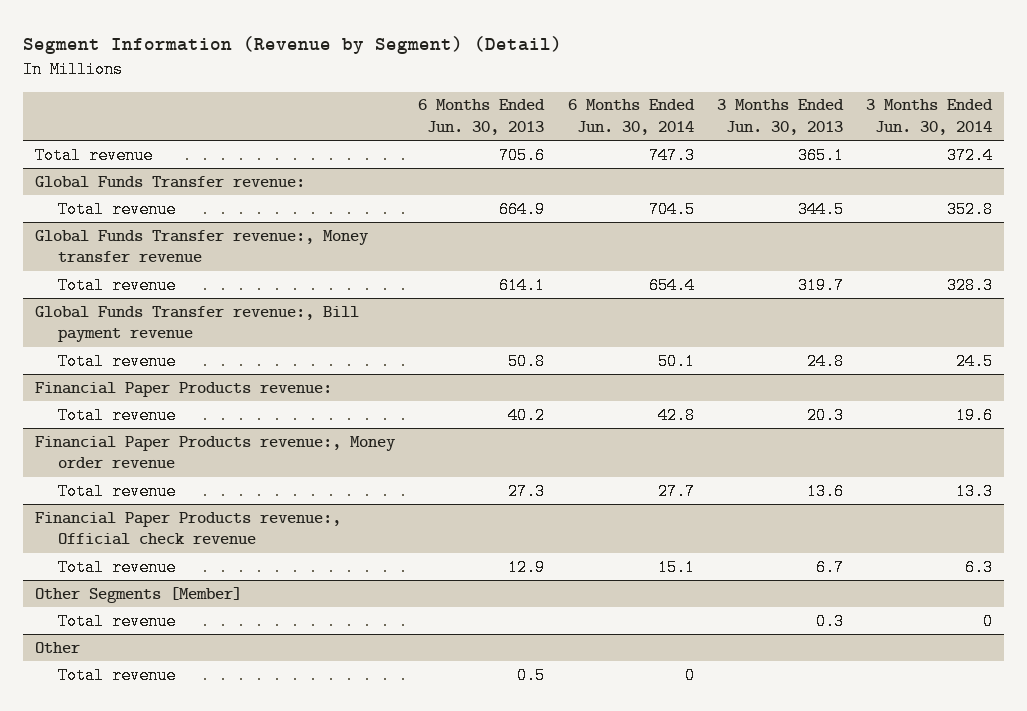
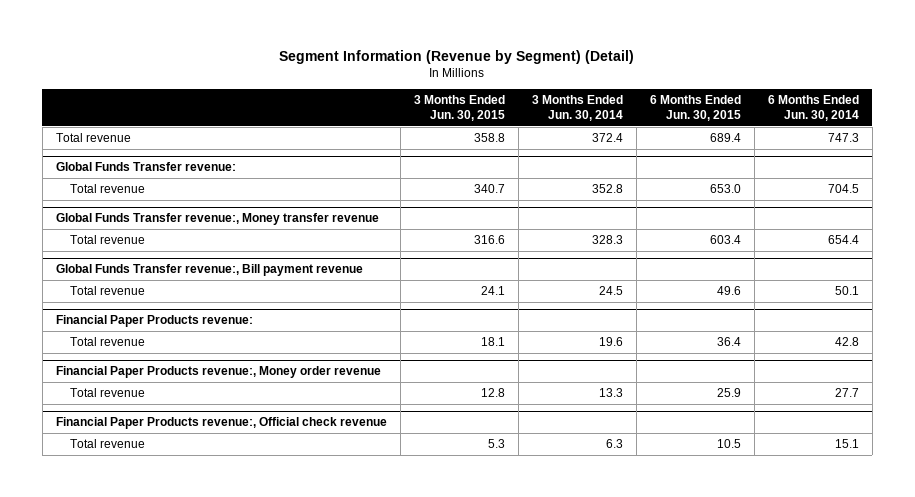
- | 6 Months Ended Jun. 30, 2013 | 6 Months Ended Jun. 30, 2014 | 3 Months Ended Jun. 30, 2013 | 3 Months Ended Jun. 30, 2014
+ | 3 Months Ended Jun. 30, 2015 | 3 Months Ended Jun. 30, 2014 | 6 Months Ended Jun. 30, 2015 | 6 Months Ended Jun. 30, 2014
- Other Segments [Member]
- Total revenue | | | 0.3 | 0
- Other
- Total revenue | 0.5 | 0 | |

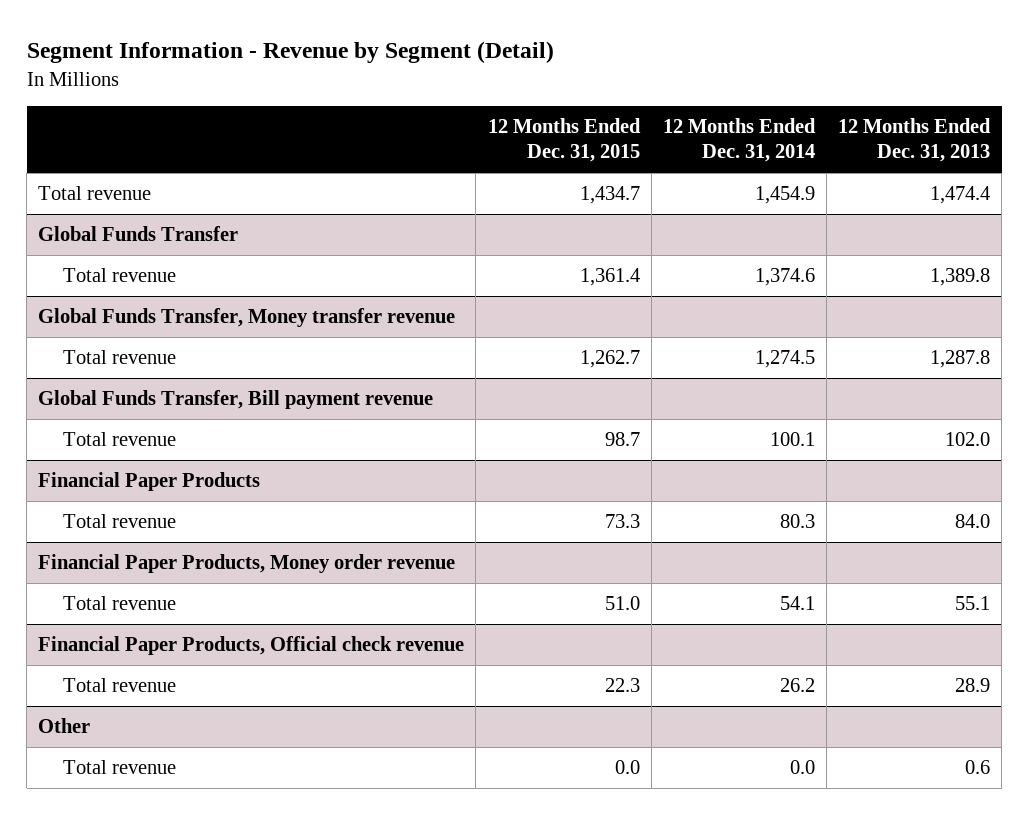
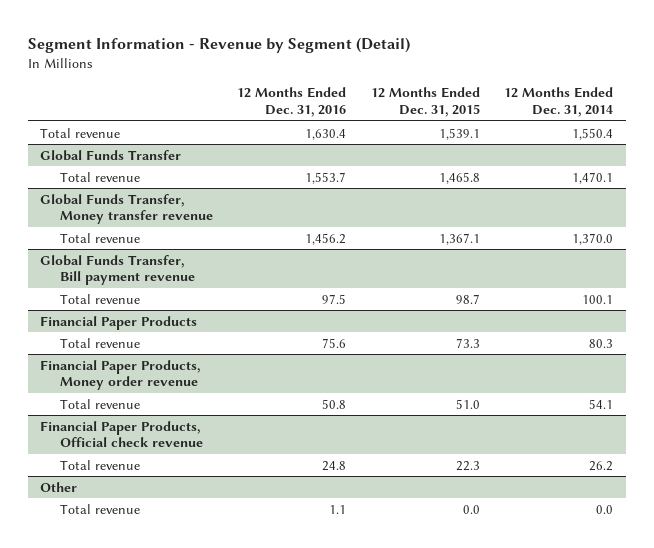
- | 12 Months Ended Dec. 31, 2015 | 12 Months Ended Dec. 31, 2014 | 12 Months Ended Dec. 31, 2013
+ | 12 Months Ended Dec. 31, 2016 | 12 Months Ended Dec. 31, 2015 | 12 Months Ended Dec. 31, 2014
- Total revenue | 1,434.7 | 1,454.9 | 1,474.4
+ Total revenue | 1,630.4 | 1,539.1 | 1,550.4
@ Global Funds Transfer
- Total revenue | 1,361.4 | 1,374.6 | 1,389.8
+ Total revenue | 1,553.7 | 1,465.8 | 1,470.1
@ Global Funds Transfer, Money transfer revenue
- Total revenue | 1,262.7 | 1,274.5 | 1,287.8
+ Total revenue | 1,456.2 | 1,367.1 | 1,370.0

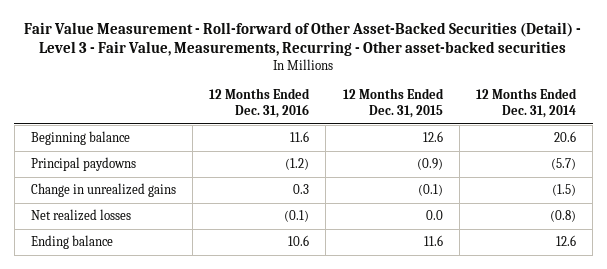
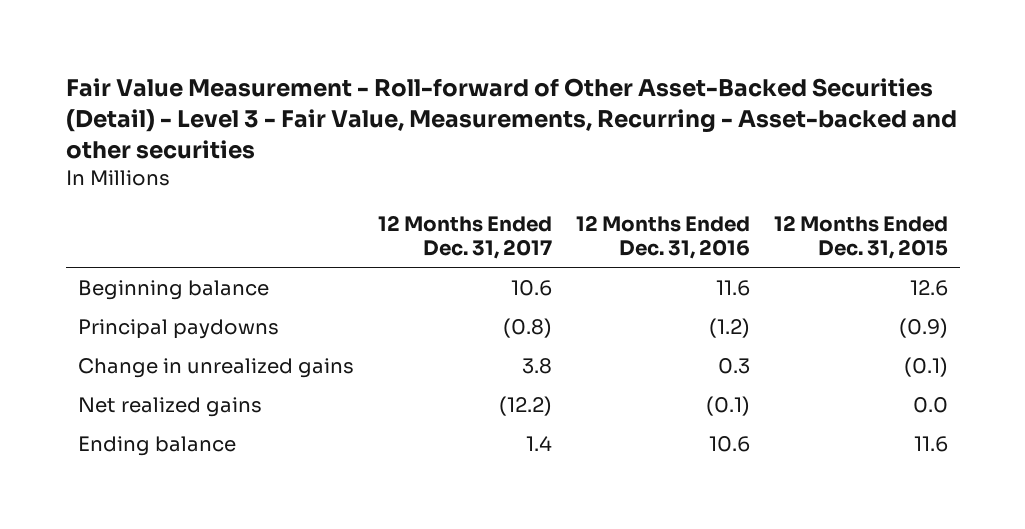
- Fair Value Measurement - Roll-forward of Other Asset-Backed Securities (Detail) - Level 3 - Fair Value, Measurements, Recurring - Other asset-backed securities
+ Fair Value Measurement - Roll-forward of Other Asset-Backed Securities (Detail) - Level 3 - Fair Value, Measurements, Recurring - Asset-backed and other securities
- | 12 Months Ended Dec. 31, 2016 | 12 Months Ended Dec. 31, 2015 | 12 Months Ended Dec. 31, 2014
+ | 12 Months Ended Dec. 31, 2017 | 12 Months Ended Dec. 31, 2016 | 12 Months Ended Dec. 31, 2015
- Net realized losses | (0.1) | 0.0 | (0.8)
+ Net realized gains | (12.2) | (0.1) | 0.0

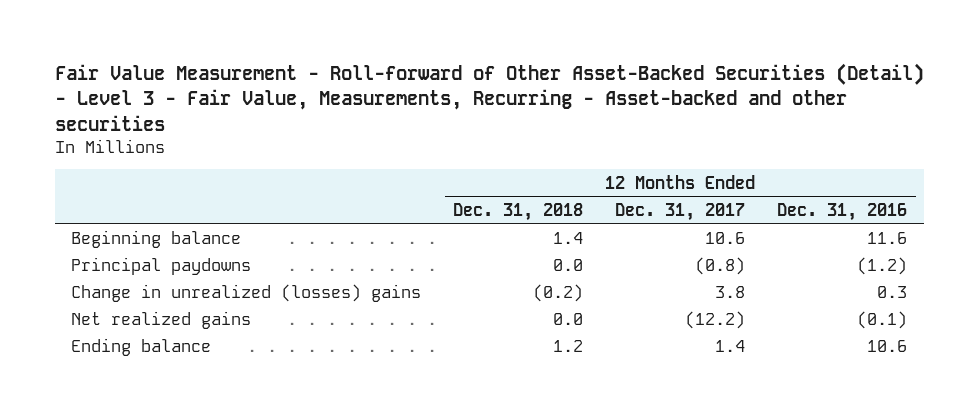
- | 12 Months Ended Dec. 31, 2017 | 12 Months Ended Dec. 31, 2016 | 12 Months Ended Dec. 31, 2015
+ | 12 Months Ended Dec. 31, 2018 | 12 Months Ended Dec. 31, 2017 | 12 Months Ended Dec. 31, 2016
- Change in unrealized gains | 3.8 | 0.3 | (0.1)
+ Change in unrealized (losses) gains | (0.2) | 3.8 | 0.3

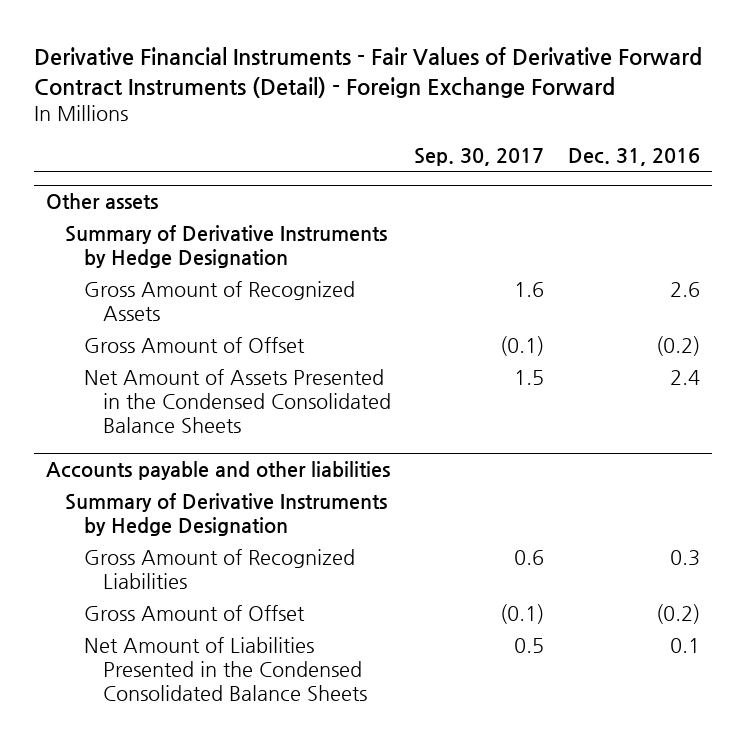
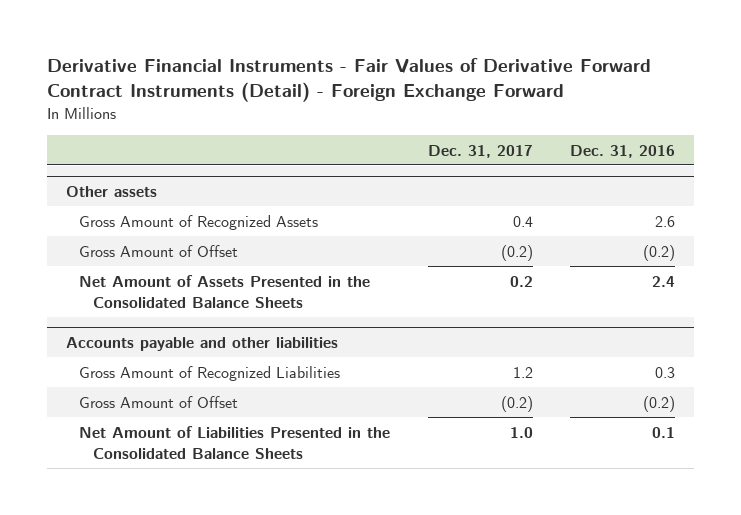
- | Sep. 30, 2017 | Dec. 31, 2016
+ | Dec. 31, 2017 | Dec. 31, 2016
@ Other assets
- Summary of Derivative Instruments by Hedge Designation
- Net Amount of Assets Presented in the Condensed Consolidated Balance Sheets | 1.5 | 2.4
+ Net Amount of Assets Presented in the Consolidated Balance Sheets | 0.2 | 2.4
@ Accounts payable and other liabilities
- Summary of Derivative Instruments by Hedge Designation
- Net Amount of Liabilities Presented in the Condensed Consolidated Balance Sheets | 0.5 | 0.1
+ Net Amount of Liabilities Presented in the Consolidated Balance Sheets | 1.0 | 0.1

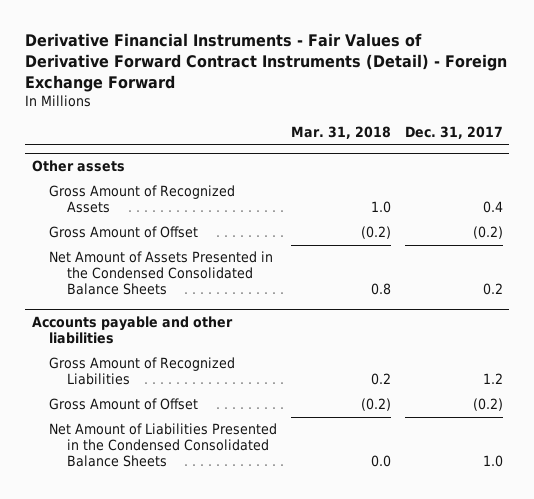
- | Dec. 31, 2017 | Dec. 31, 2016
+ | Mar. 31, 2018 | Dec. 31, 2017
@ Other assets
- Net Amount of Assets Presented in the Consolidated Balance Sheets | 0.2 | 2.4
+ Net Amount of Assets Presented in the Condensed Consolidated Balance Sheets | 0.8 | 0.2
@ Accounts payable and other liabilities
- Net Amount of Liabilities Presented in the Consolidated Balance Sheets | 1.0 | 0.1
+ Net Amount of Liabilities Presented in the Condensed Consolidated Balance Sheets | 0.0 | 1.0

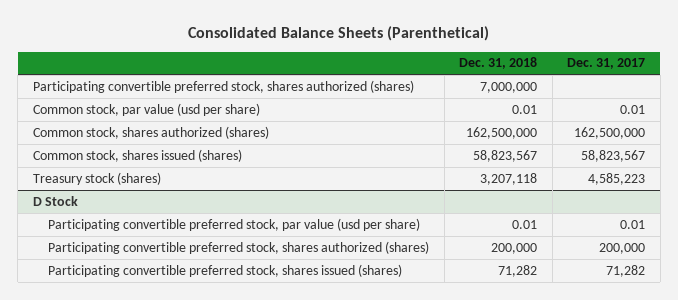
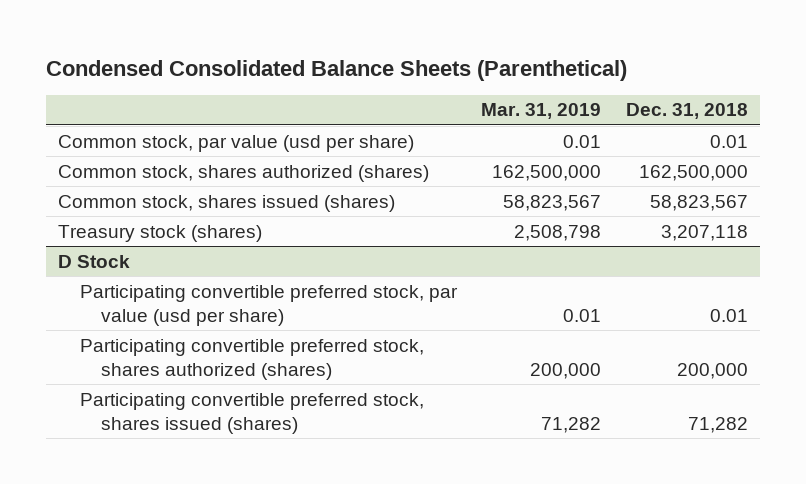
- Consolidated Balance Sheets (Parenthetical)
+ Condensed Consolidated Balance Sheets (Parenthetical)
- | Dec. 31, 2018 | Dec. 31, 2017
+ | Mar. 31, 2019 | Dec. 31, 2018
- Participating convertible preferred stock, shares authorized (shares) | 7,000,000 |

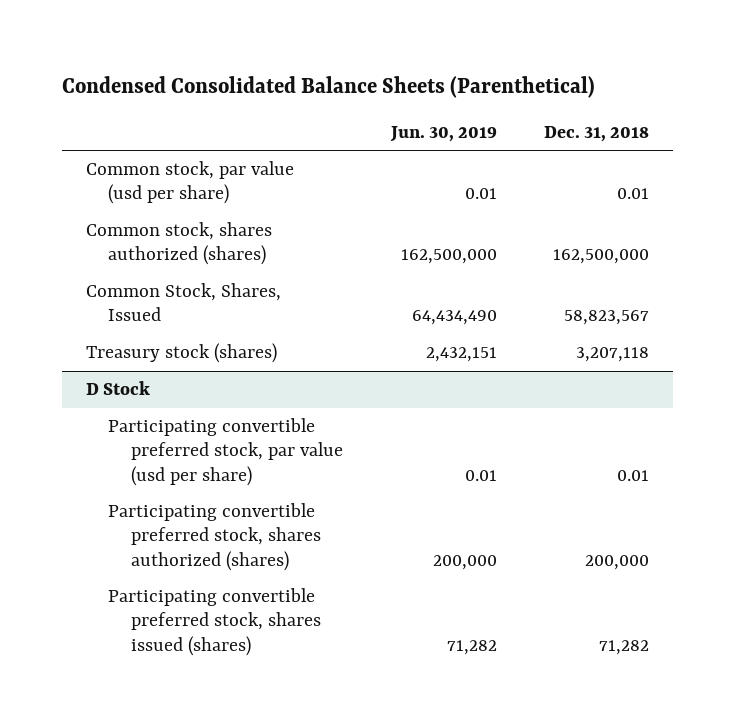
- | Mar. 31, 2019 | Dec. 31, 2018
+ | Jun. 30, 2019 | Dec. 31, 2018
- Common stock, shares issued (shares) | 58,823,567 | 58,823,567
+ Common Stock, Shares, Issued | 64,434,490 | 58,823,567

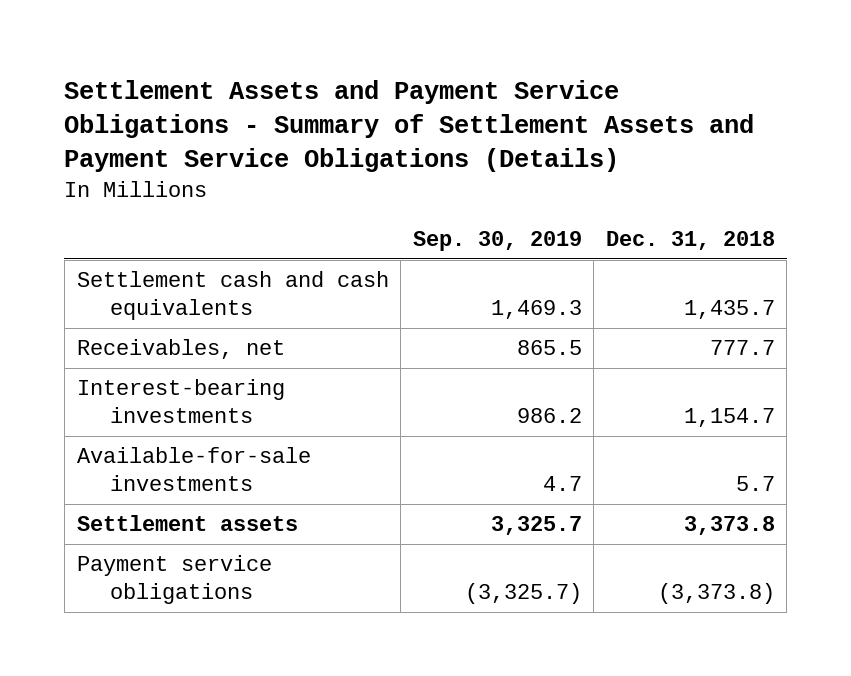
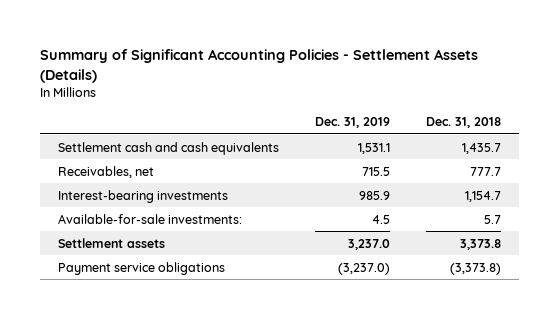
- Settlement Assets and Payment Service Obligations - Summary of Settlement Assets and Payment Service Obligations (Details)
+ Summary of Significant Accounting Policies - Settlement Assets (Details)
- | Sep. 30, 2019 | Dec. 31, 2018
+ | Dec. 31, 2019 | Dec. 31, 2018
- Available-for-sale investments | 4.7 | 5.7
+ Available-for-sale investments: | 4.5 | 5.7

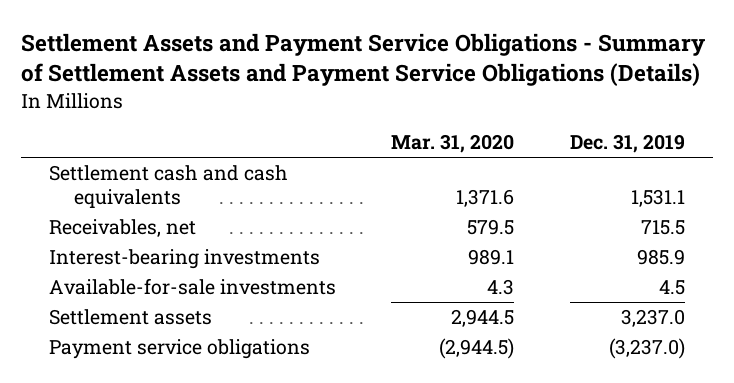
- Summary of Significant Accounting Policies - Settlement Assets (Details)
+ Settlement Assets and Payment Service Obligations - Summary of Settlement Assets and Payment Service Obligations (Details)
- | Dec. 31, 2019 | Dec. 31, 2018
+ | Mar. 31, 2020 | Dec. 31, 2019
- Available-for-sale investments: | 4.5 | 5.7
+ Available-for-sale investments | 4.3 | 4.5

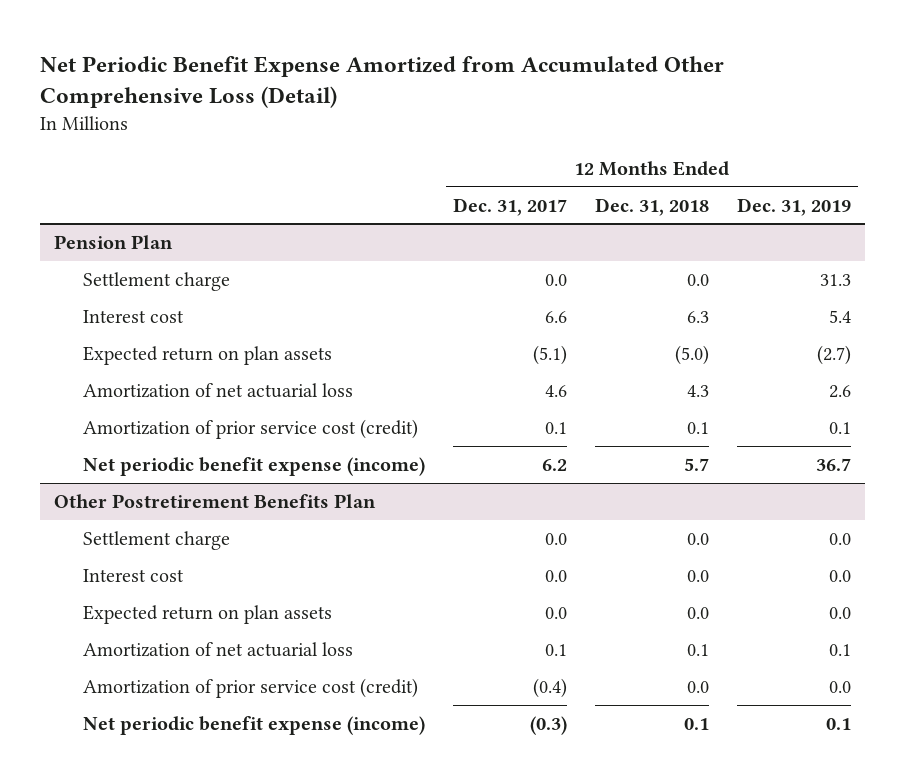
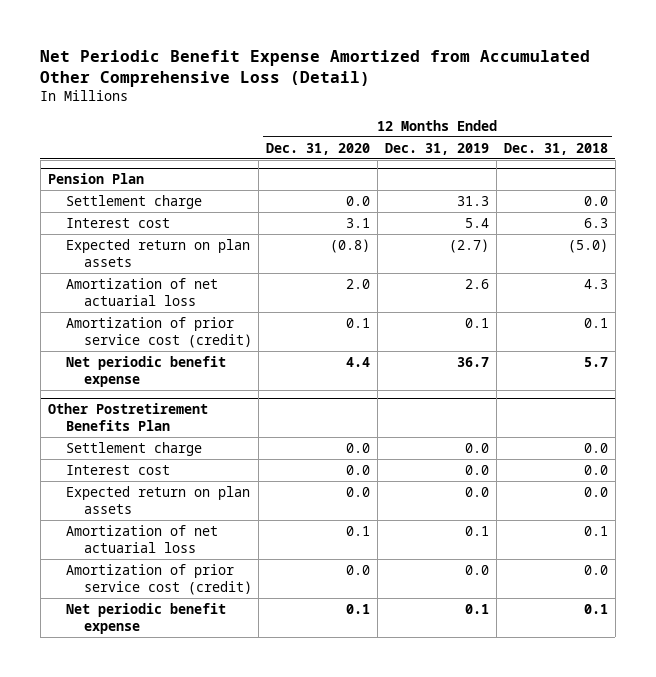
- | 12 Months Ended Dec. 31, 2017 | 12 Months Ended Dec. 31, 2018 | 12 Months Ended Dec. 31, 2019
+ | 12 Months Ended Dec. 31, 2020 | 12 Months Ended Dec. 31, 2019 | 12 Months Ended Dec. 31, 2018
@ Pension Plan
- Net periodic benefit expense (income) | 6.2 | 5.7 | 36.7
+ Net periodic benefit expense | 4.4 | 36.7 | 5.7
@ Other Postretirement Benefits Plan
- Net periodic benefit expense (income) | (0.3) | 0.1 | 0.1
+ Net periodic benefit expense | 0.1 | 0.1 | 0.1

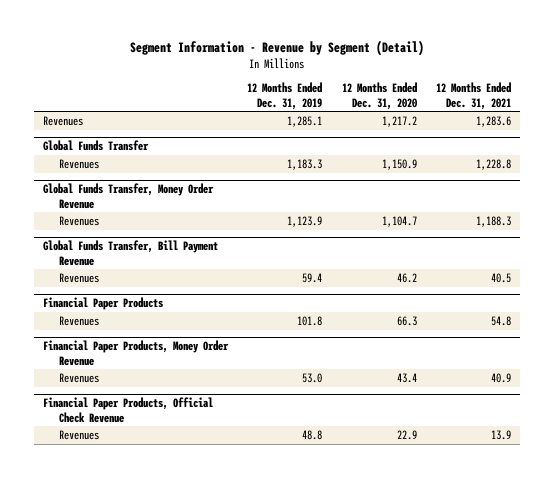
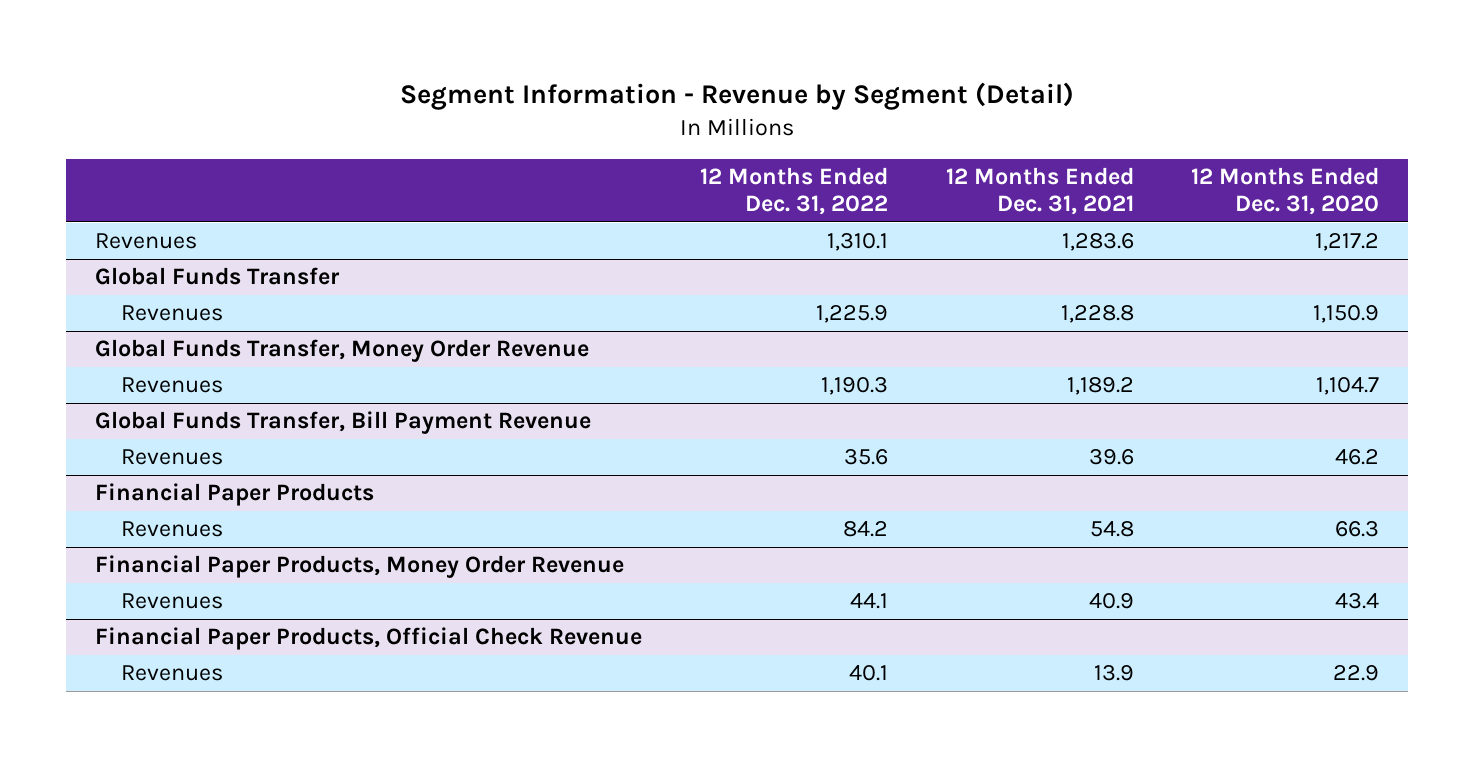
- | 12 Months Ended Dec. 31, 2019 | 12 Months Ended Dec. 31, 2020 | 12 Months Ended Dec. 31, 2021
+ | 12 Months Ended Dec. 31, 2022 | 12 Months Ended Dec. 31, 2021 | 12 Months Ended Dec. 31, 2020
@ Global Funds Transfer, Money Order Revenue
- Revenues | 1,123.9 | 1,104.7 | 1,188.3
+ Revenues | 1,190.3 | 1,189.2 | 1,104.7
@ Global Funds Transfer, Bill Payment Revenue
- Revenues | 59.4 | 46.2 | 40.5
+ Revenues | 35.6 | 39.6 | 46.2

